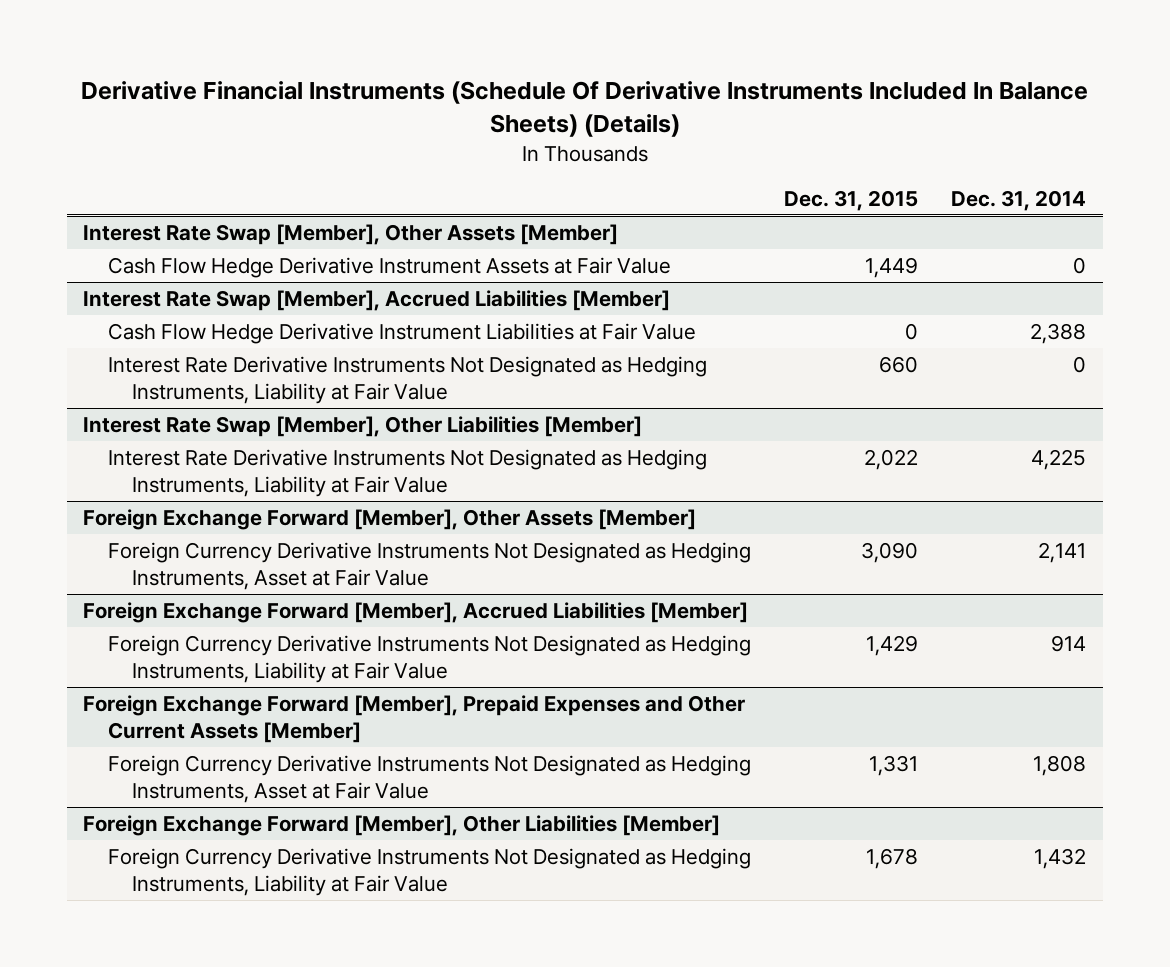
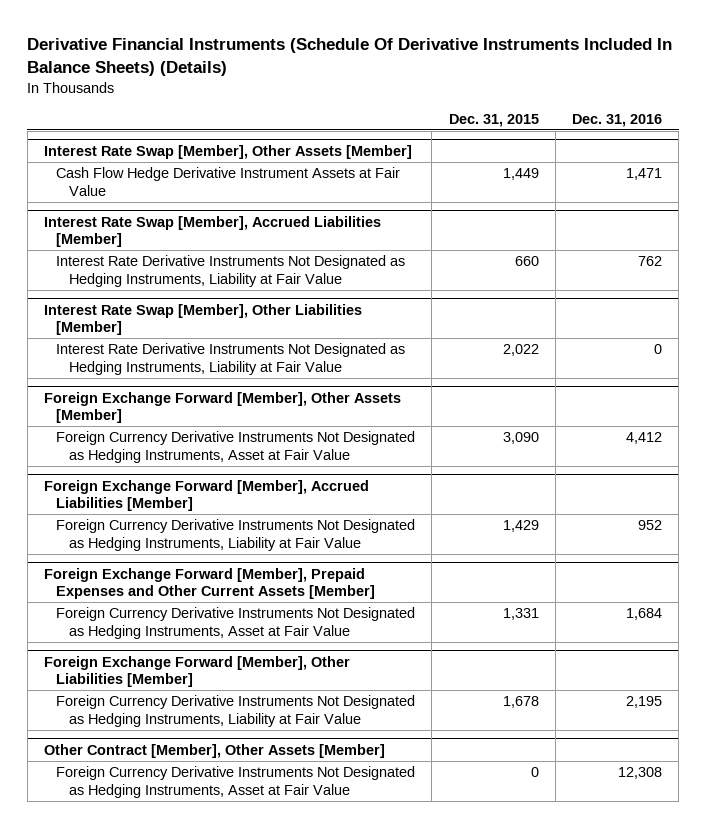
- | Dec. 31, 2015 | Dec. 31, 2014
+ | Dec. 31, 2015 | Dec. 31, 2016
@ Interest Rate Swap [Member], Accrued Liabilities [Member]
- Cash Flow Hedge Derivative Instrument Liabilities at Fair Value | 0 | 2,388
+ Other Contract [Member], Other Assets [Member]
+ Foreign Currency Derivative Instruments Not Designated as Hedging Instruments, Asset at Fair Value | 0 | 12,308

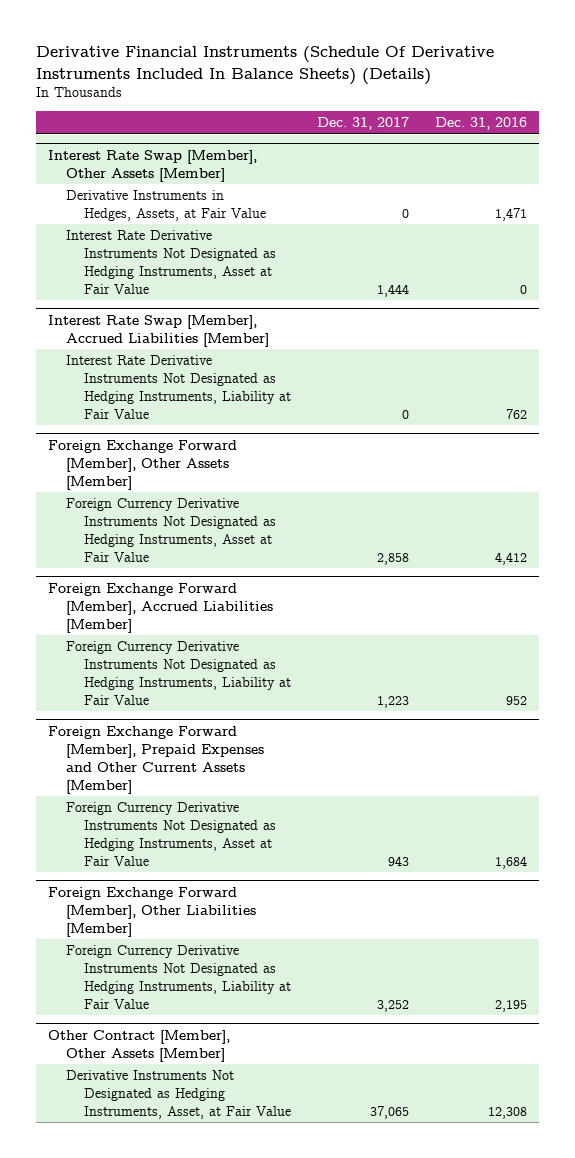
- | Dec. 31, 2015 | Dec. 31, 2016
+ | Dec. 31, 2017 | Dec. 31, 2016
@ Interest Rate Swap [Member], Other Assets [Member]
- Cash Flow Hedge Derivative Instrument Assets at Fair Value | 1,449 | 1,471
+ Derivative Instruments in Hedges, Assets, at Fair Value | 0 | 1,471
+ Interest Rate Derivative Instruments Not Designated as Hedging Instruments, Asset at Fair Value | 1,444 | 0
- Interest Rate Swap [Member], Other Liabilities [Member]
- Interest Rate Derivative Instruments Not Designated as Hedging Instruments, Liability at Fair Value | 2,022 | 0
@ Other Contract [Member], Other Assets [Member]
- Foreign Currency Derivative Instruments Not Designated as Hedging Instruments, Asset at Fair Value | 0 | 12,308
+ Derivative Instruments Not Designated as Hedging Instruments, Asset, at Fair Value | 37,065 | 12,308

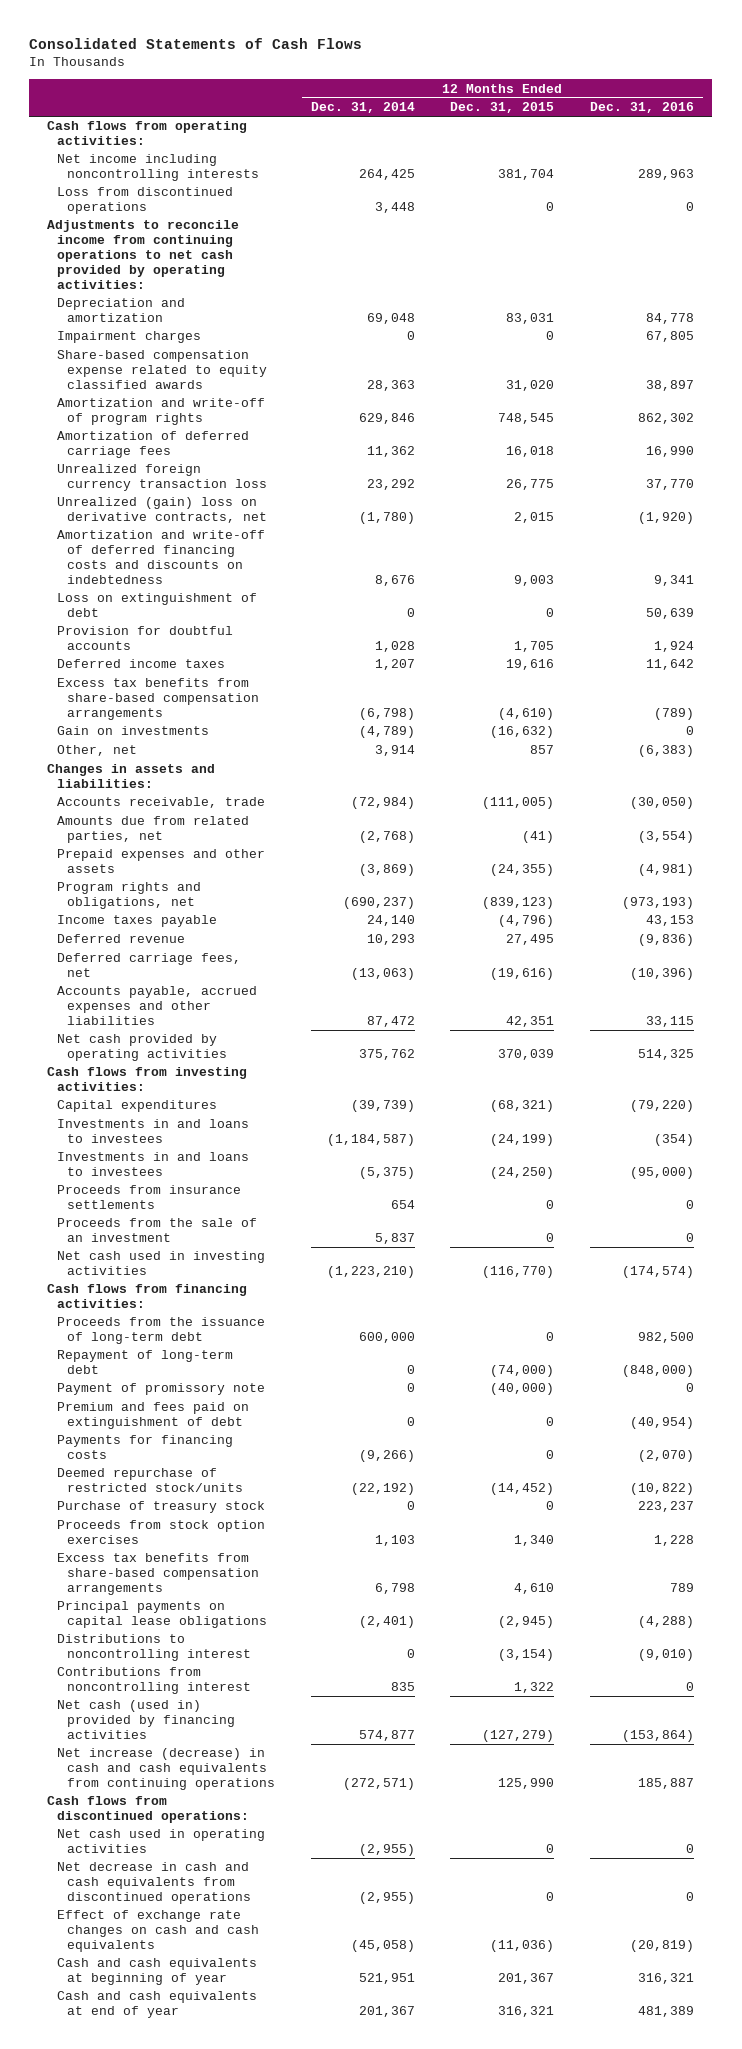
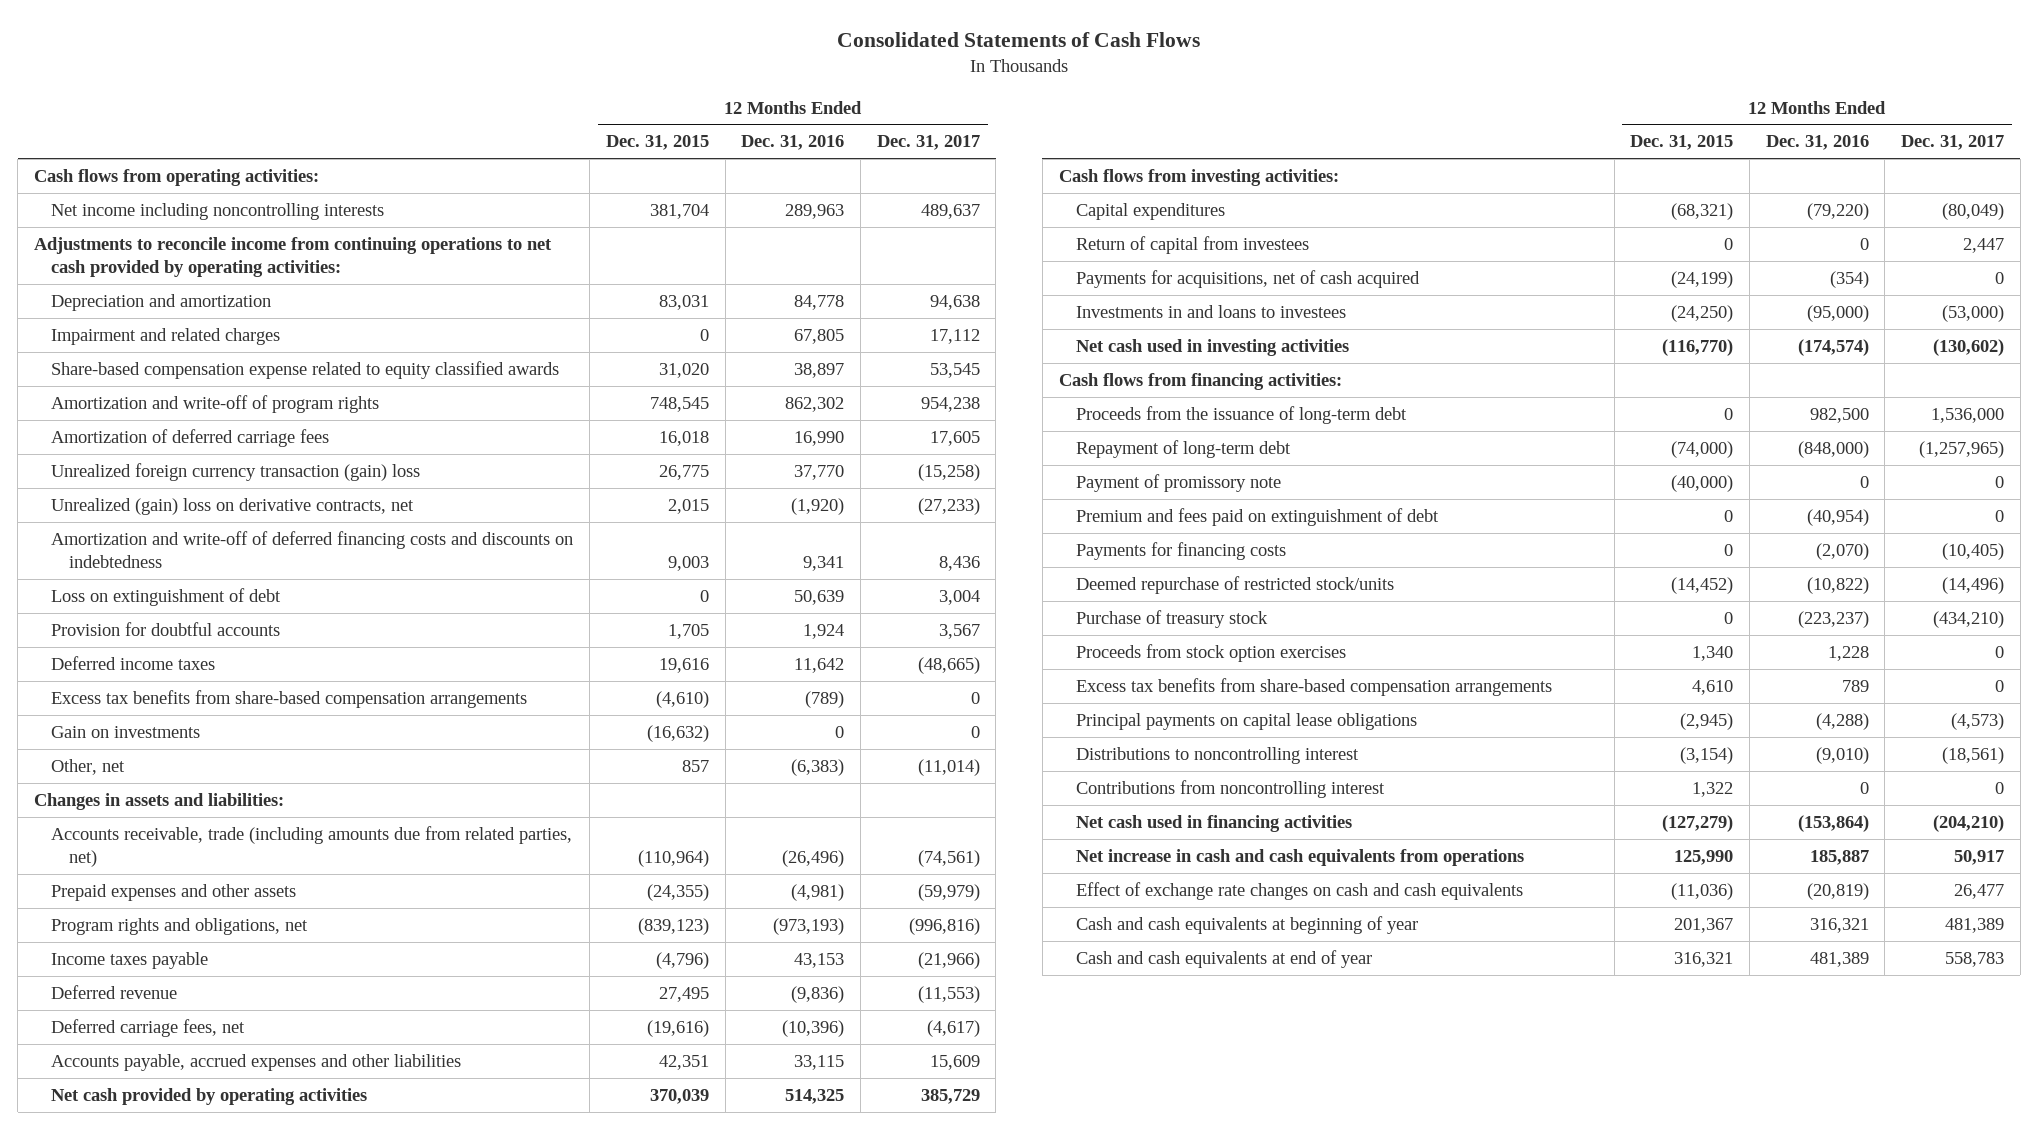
- | 12 Months Ended Dec. 31, 2014 | 12 Months Ended Dec. 31, 2015 | 12 Months Ended Dec. 31, 2016
+ | 12 Months Ended Dec. 31, 2015 | 12 Months Ended Dec. 31, 2016 | 12 Months Ended Dec. 31, 2017
- Loss from discontinued operations | 3,448 | 0 | 0
- Impairment charges | 0 | 0 | 67,805
+ Impairment and related charges | 0 | 67,805 | 17,112
- Unrealized foreign currency transaction loss | 23,292 | 26,775 | 37,770
+ Unrealized foreign currency transaction (gain) loss | 26,775 | 37,770 | (15,258)
- Accounts receivable, trade | (72,984) | (111,005) | (30,050)
- Amounts due from related parties, net | (2,768) | (41) | (3,554)
+ Accounts receivable, trade (including amounts due from related parties, net) | (110,964) | (26,496) | (74,561)
- Investments in and loans to investees | (1,184,587) | (24,199) | (354)
+ Return of capital from investees | 0 | 0 | 2,447
+ Payments for acquisitions, net of cash acquired | (24,199) | (354) | 0
- Proceeds from insurance settlements | 654 | 0 | 0
- Proceeds from the sale of an investment | 5,837 | 0 | 0
- Purchase of treasury stock | 0 | 0 | 223,237
+ Purchase of treasury stock | 0 | (223,237) | (434,210)
- Net cash (used in) provided by financing activities | 574,877 | (127,279) | (153,864)
- Net increase (decrease) in cash and cash equivalents from continuing operations | (272,571) | 125,990 | 185,887
- Cash flows from discontinued operations:
- Net cash used in operating activities | (2,955) | 0 | 0
- Net decrease in cash and cash equivalents from discontinued operations | (2,955) | 0 | 0
+ Net cash used in financing activities | (127,279) | (153,864) | (204,210)
+ Net increase in cash and cash equivalents from operations | 125,990 | 185,887 | 50,917

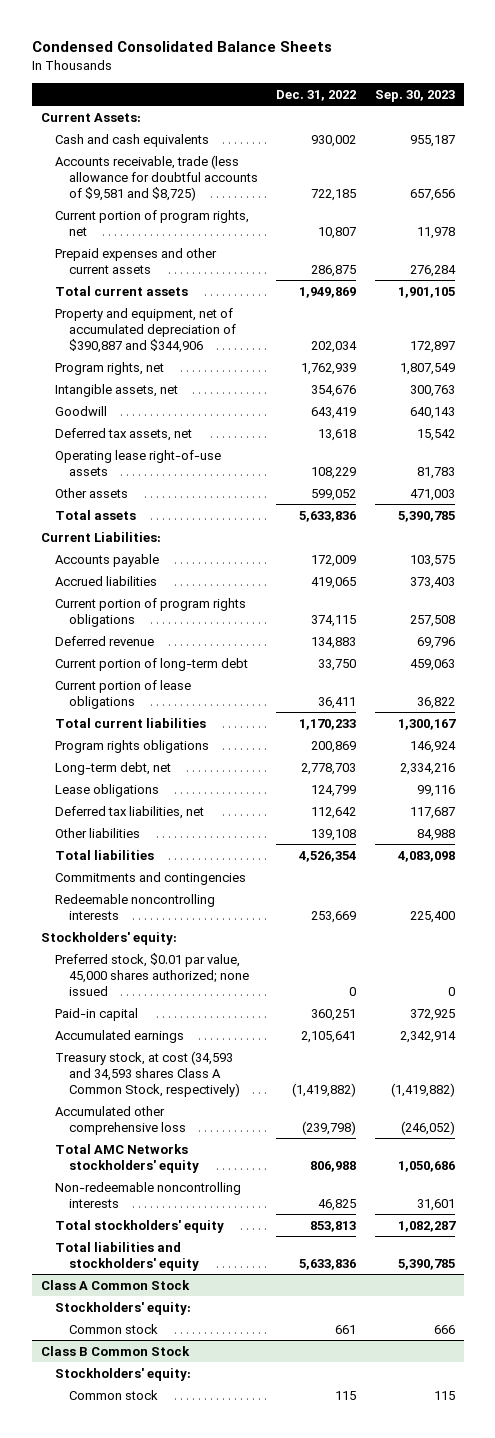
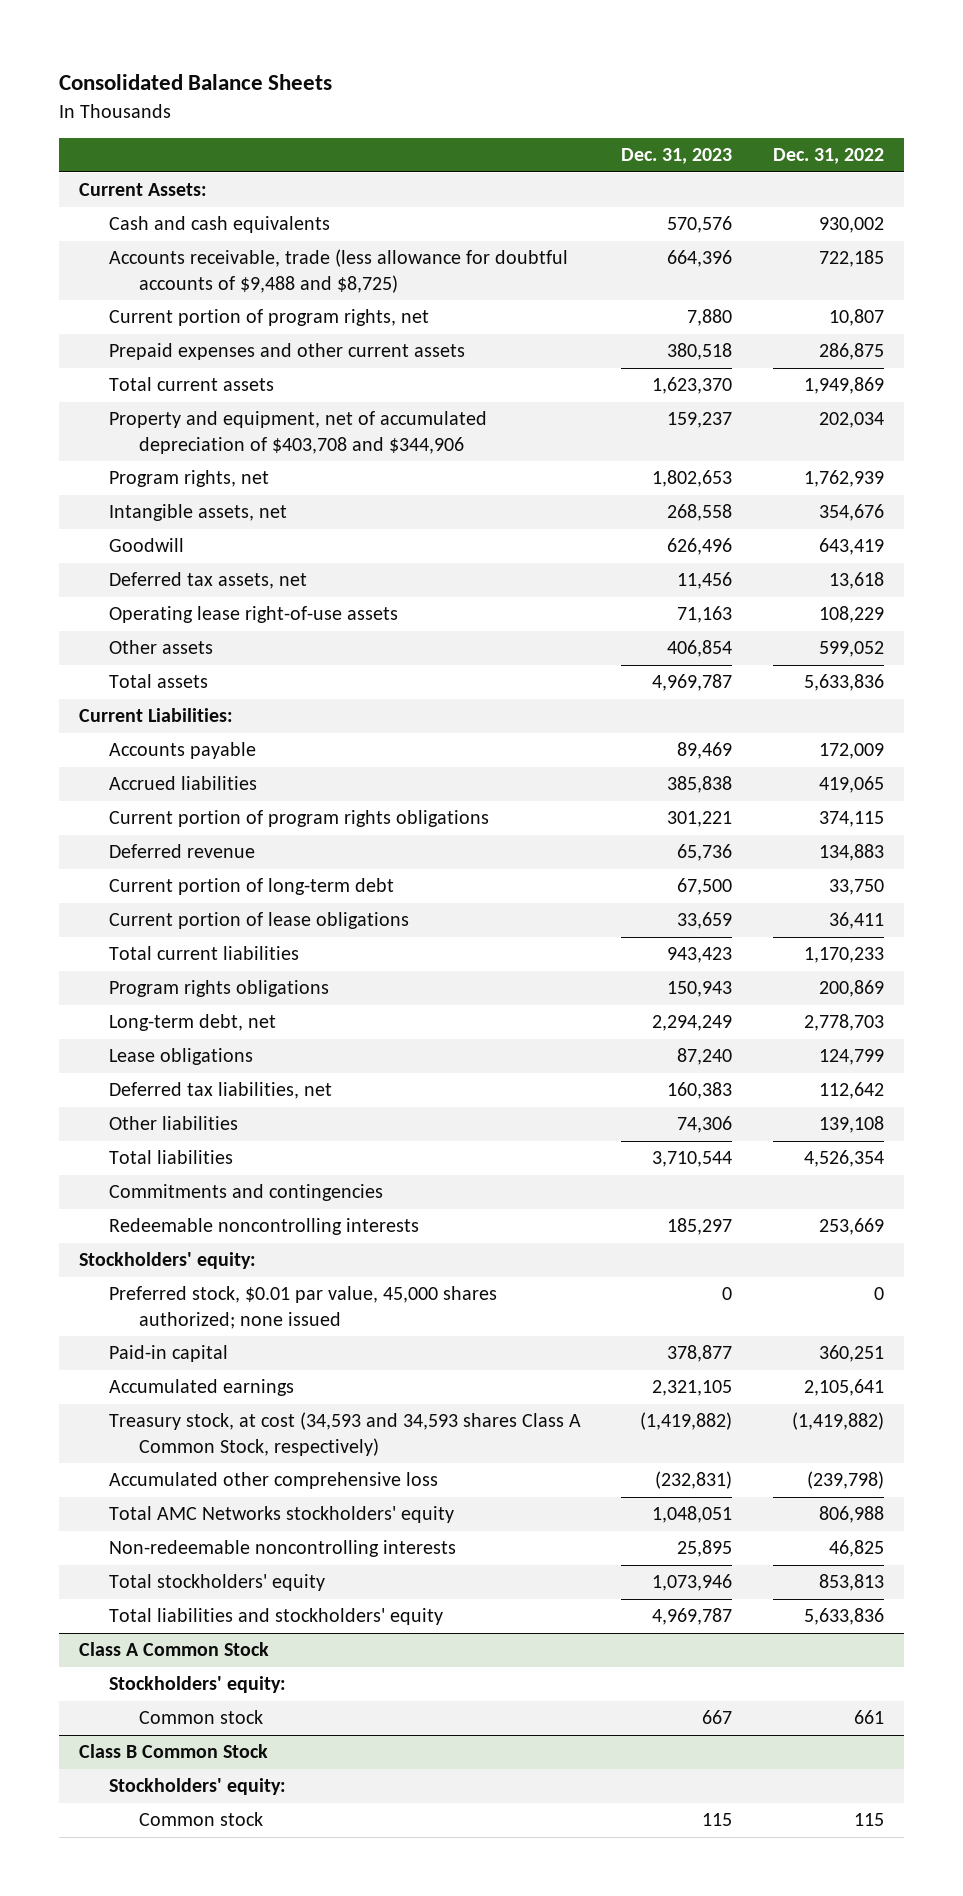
- Condensed Consolidated Balance Sheets
+ Consolidated Balance Sheets
- | Dec. 31, 2022 | Sep. 30, 2023
+ | Dec. 31, 2023 | Dec. 31, 2022
- Accounts receivable, trade (less allowance for doubtful accounts of $9,581 and $8,725) | 722,185 | 657,656
+ Accounts receivable, trade (less allowance for doubtful accounts of $9,488 and $8,725) | 664,396 | 722,185
- Property and equipment, net of accumulated depreciation of $390,887 and $344,906 | 202,034 | 172,897
+ Property and equipment, net of accumulated depreciation of $403,708 and $344,906 | 159,237 | 202,034

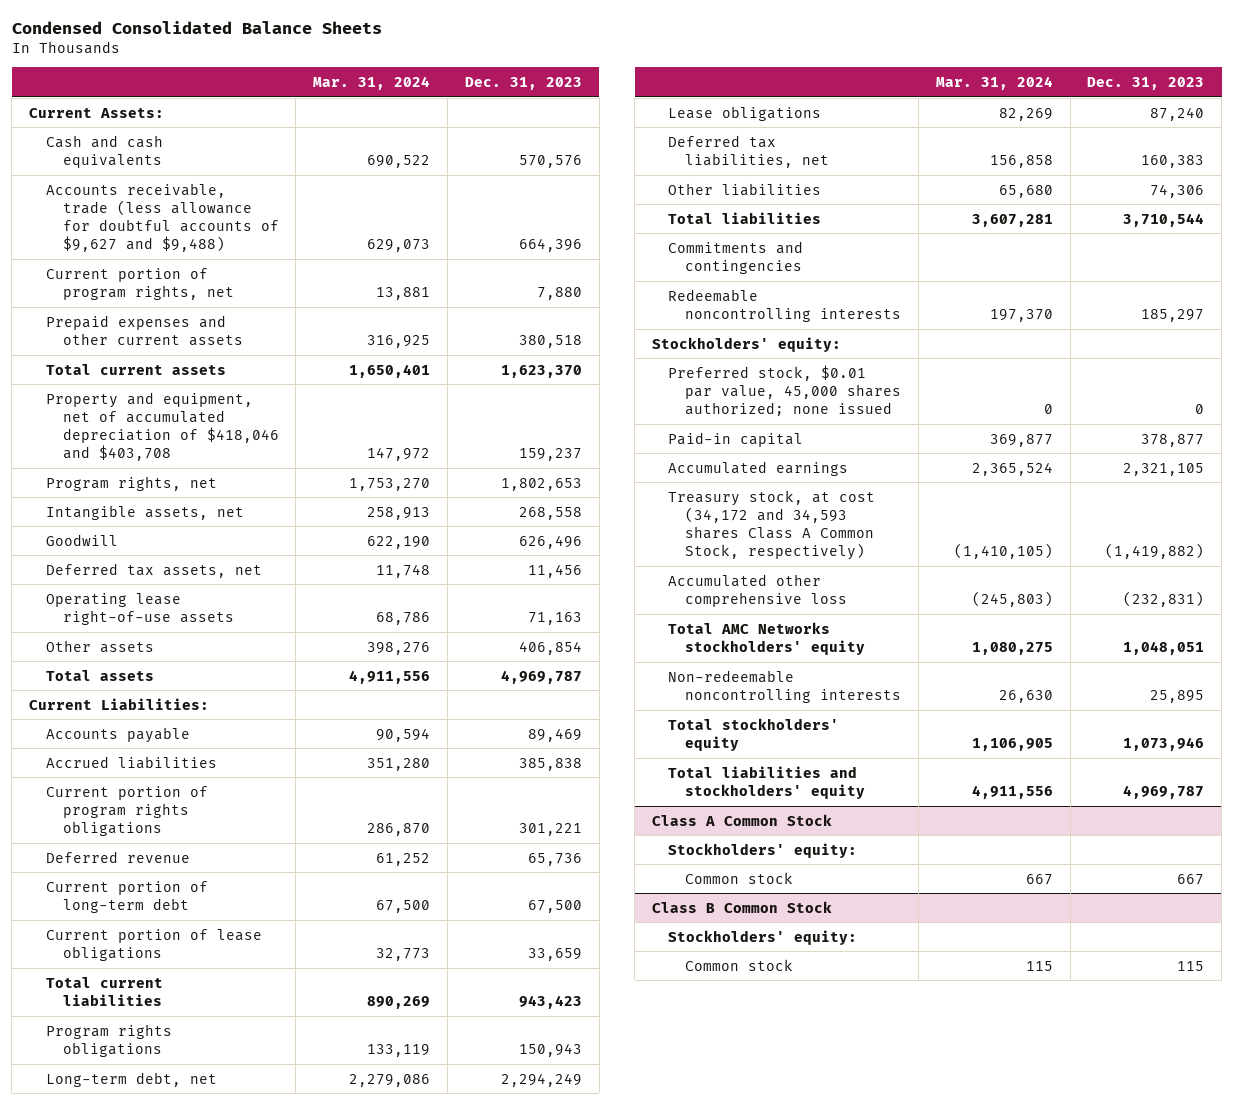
- Consolidated Balance Sheets
+ Condensed Consolidated Balance Sheets
- | Dec. 31, 2023 | Dec. 31, 2022
+ | Mar. 31, 2024 | Dec. 31, 2023
- Accounts receivable, trade (less allowance for doubtful accounts of $9,488 and $8,725) | 664,396 | 722,185
+ Accounts receivable, trade (less allowance for doubtful accounts of $9,627 and $9,488) | 629,073 | 664,396
- Property and equipment, net of accumulated depreciation of $403,708 and $344,906 | 159,237 | 202,034
+ Property and equipment, net of accumulated depreciation of $418,046 and $403,708 | 147,972 | 159,237
- Treasury stock, at cost (34,593 and 34,593 shares Class A Common Stock, respectively) | (1,419,882) | (1,419,882)
+ Treasury stock, at cost (34,172 and 34,593 shares Class A Common Stock, respectively) | (1,410,105) | (1,419,882)

